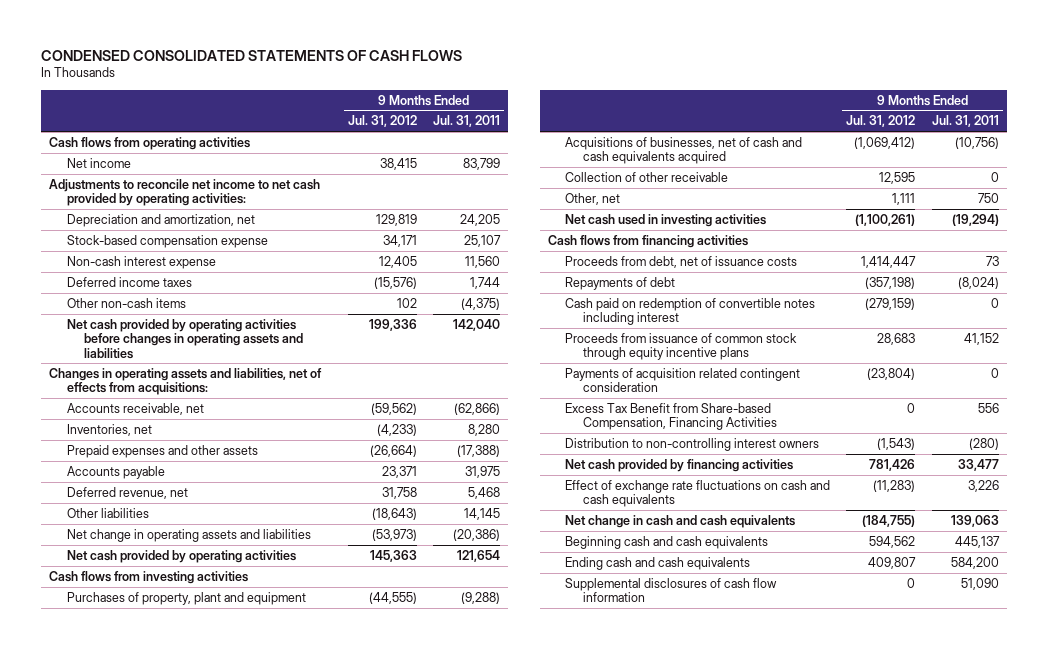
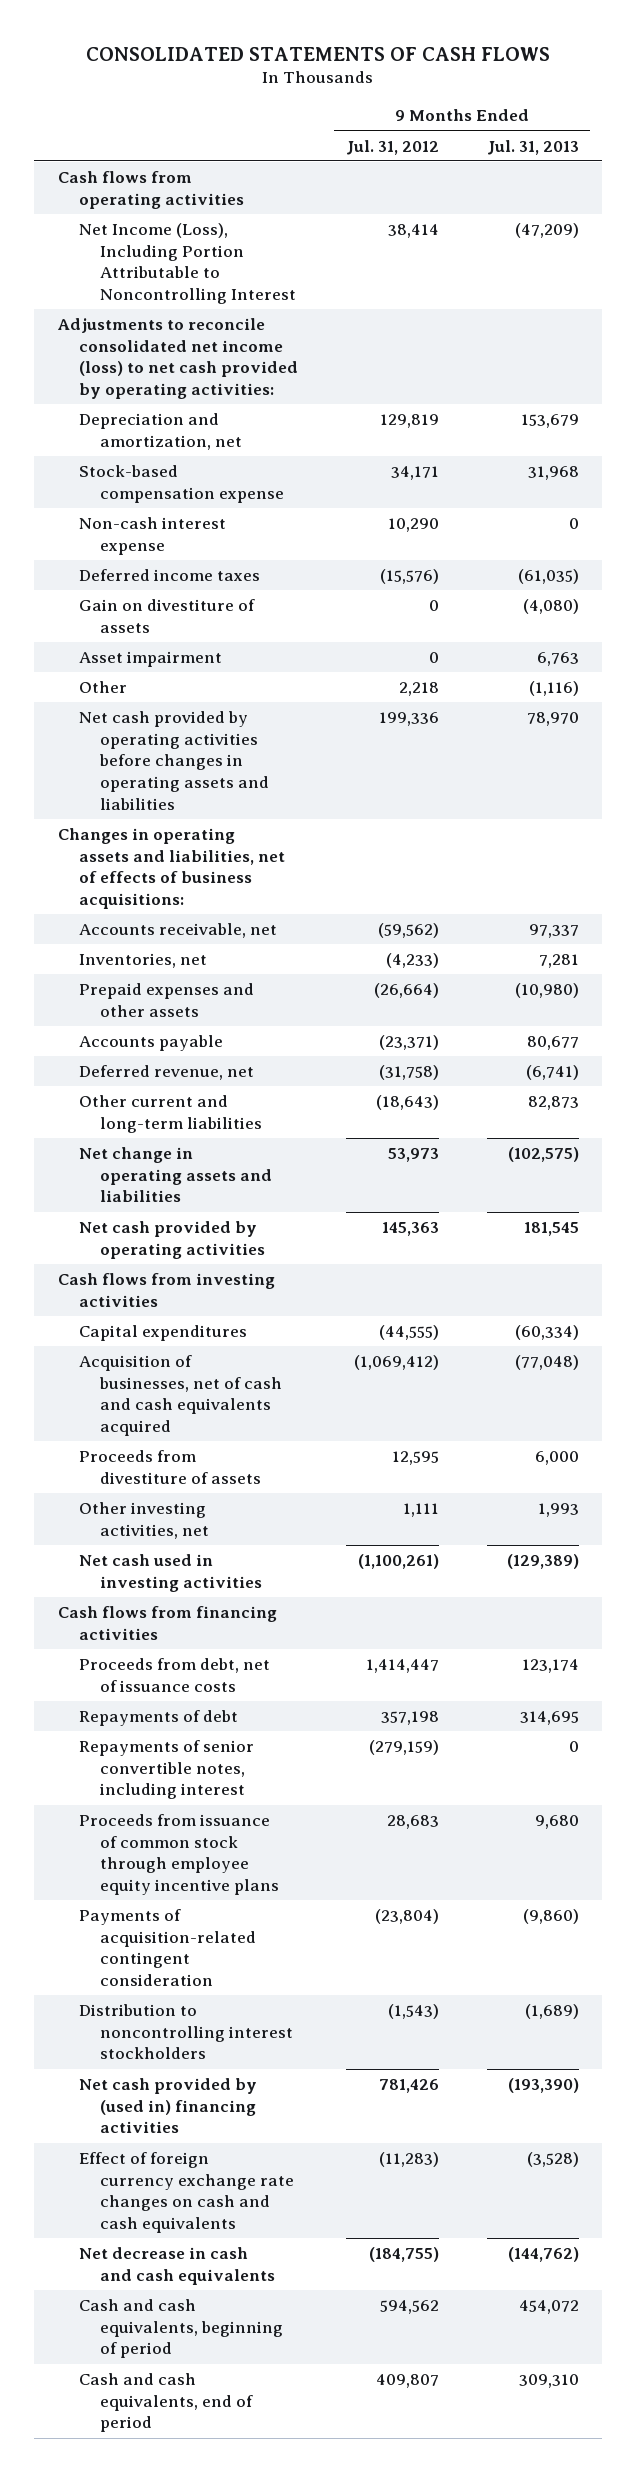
- CONDENSED CONSOLIDATED STATEMENTS OF CASH FLOWS
+ CONSOLIDATED STATEMENTS OF CASH FLOWS
- | 9 Months Ended Jul. 31, 2012 | 9 Months Ended Jul. 31, 2011
+ | 9 Months Ended Jul. 31, 2012 | 9 Months Ended Jul. 31, 2013
- Net income | 38,415 | 83,799
- Adjustments to reconcile net income to net cash provided by operating activities:
+ Net Income (Loss), Including Portion Attributable to Noncontrolling Interest | 38,414 | (47,209)
+ Adjustments to reconcile consolidated net income (loss) to net cash provided by operating activities:
- Non-cash interest expense | 12,405 | 11,560
+ Non-cash interest expense | 10,290 | 0
- Other non-cash items | 102 | (4,375)
+ Gain on divestiture of assets | 0 | (4,080)
+ Asset impairment | 0 | 6,763
+ Other | 2,218 | (1,116)
- Changes in operating assets and liabilities, net of effects from acquisitions:
+ Changes in operating assets and liabilities, net of effects of business acquisitions:
- Accounts payable | 23,371 | 31,975
- Deferred revenue, net | 31,758 | 5,468
- Other liabilities | (18,643) | 14,145
- Net change in operating assets and liabilities | (53,973) | (20,386)
+ Accounts payable | (23,371) | 80,677
+ Deferred revenue, net | (31,758) | (6,741)
+ Other current and long-term liabilities | (18,643) | 82,873
+ Net change in operating assets and liabilities | 53,973 | (102,575)
- Purchases of property, plant and equipment | (44,555) | (9,288)
- Acquisitions of businesses, net of cash and cash equivalents acquired | (1,069,412) | (10,756)
- Collection of other receivable | 12,595 | 0
- Other, net | 1,111 | 750
+ Capital expenditures | (44,555) | (60,334)
+ Acquisition of businesses, net of cash and cash equivalents acquired | (1,069,412) | (77,048)
+ Proceeds from divestiture of assets | 12,595 | 6,000
+ Other investing activities, net | 1,111 | 1,993
- Repayments of debt | (357,198) | (8,024)
- Cash paid on redemption of convertible notes including interest | (279,159) | 0
- Proceeds from issuance of common stock through equity incentive plans | 28,683 | 41,152
- Payments of acquisition related contingent consideration | (23,804) | 0
- Excess Tax Benefit from Share-based Compensation, Financing Activities | 0 | 556
- Distribution to non-controlling interest owners | (1,543) | (280)
- Net cash provided by financing activities | 781,426 | 33,477
- Effect of exchange rate fluctuations on cash and cash equivalents | (11,283) | 3,226
- Net change in cash and cash equivalents | (184,755) | 139,063
- Beginning cash and cash equivalents | 594,562 | 445,137
- Ending cash and cash equivalents | 409,807 | 584,200
- Supplemental disclosures of cash flow information | 0 | 51,090
+ Repayments of debt | 357,198 | 314,695
+ Repayments of senior convertible notes, including interest | (279,159) | 0
+ Proceeds from issuance of common stock through employee equity incentive plans | 28,683 | 9,680
+ Payments of acquisition-related contingent consideration | (23,804) | (9,860)
+ Distribution to noncontrolling interest stockholders | (1,543) | (1,689)
+ Net cash provided by (used in) financing activities | 781,426 | (193,390)
+ Effect of foreign currency exchange rate changes on cash and cash equivalents | (11,283) | (3,528)
+ Net decrease in cash and cash equivalents | (184,755) | (144,762)
+ Cash and cash equivalents, beginning of period | 594,562 | 454,072
+ Cash and cash equivalents, end of period | 409,807 | 309,310

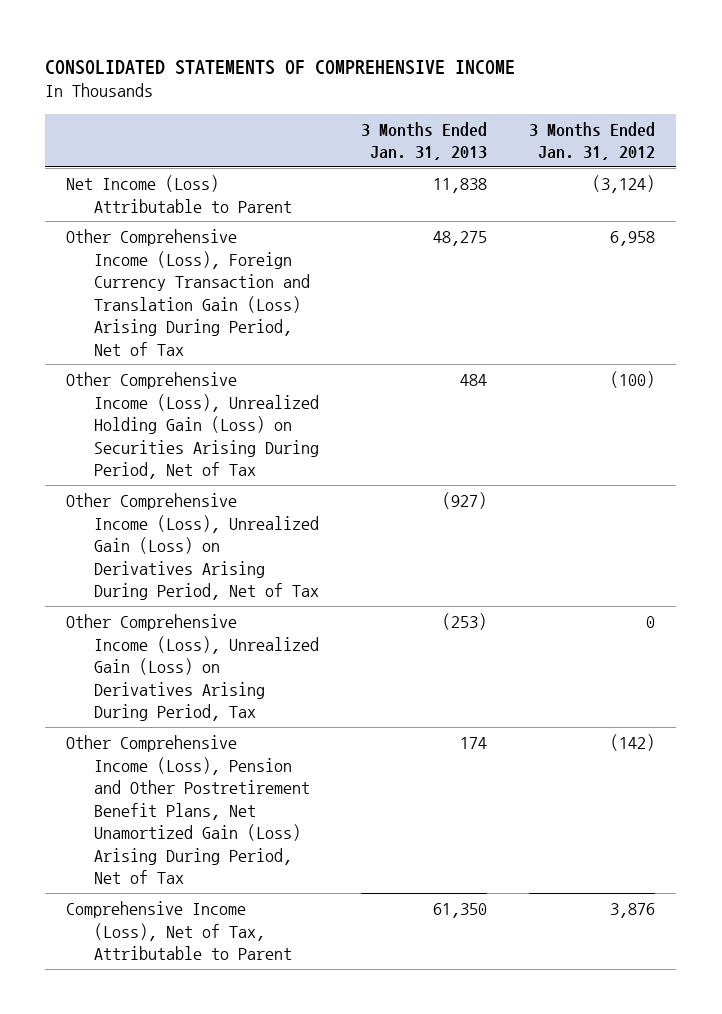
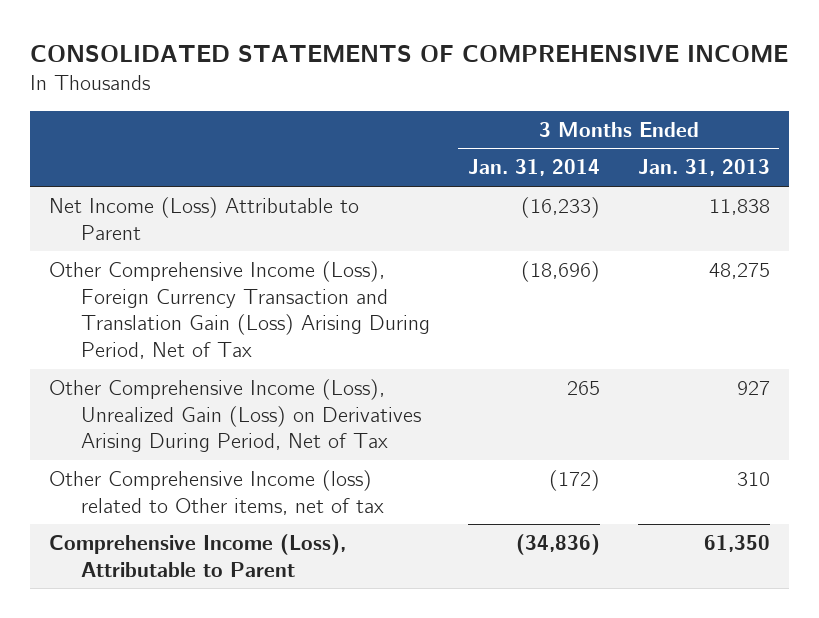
- | 3 Months Ended Jan. 31, 2013 | 3 Months Ended Jan. 31, 2012
+ | 3 Months Ended Jan. 31, 2014 | 3 Months Ended Jan. 31, 2013
- Other Comprehensive Income (Loss), Unrealized Holding Gain (Loss) on Securities Arising During Period, Net of Tax | 484 | (100)
- Other Comprehensive Income (Loss), Unrealized Gain (Loss) on Derivatives Arising During Period, Net of Tax | (927) |
- Other Comprehensive Income (Loss), Unrealized Gain (Loss) on Derivatives Arising During Period, Tax | (253) | 0
- Other Comprehensive Income (Loss), Pension and Other Postretirement Benefit Plans, Net Unamortized Gain (Loss) Arising During Period, Net of Tax | 174 | (142)
- Comprehensive Income (Loss), Net of Tax, Attributable to Parent | 61,350 | 3,876
+ Other Comprehensive Income (Loss), Unrealized Gain (Loss) on Derivatives Arising During Period, Net of Tax | 265 | 927
+ Other Comprehensive Income (loss) related to Other items, net of tax | (172) | 310
+ Comprehensive Income (Loss), Attributable to Parent | (34,836) | 61,350

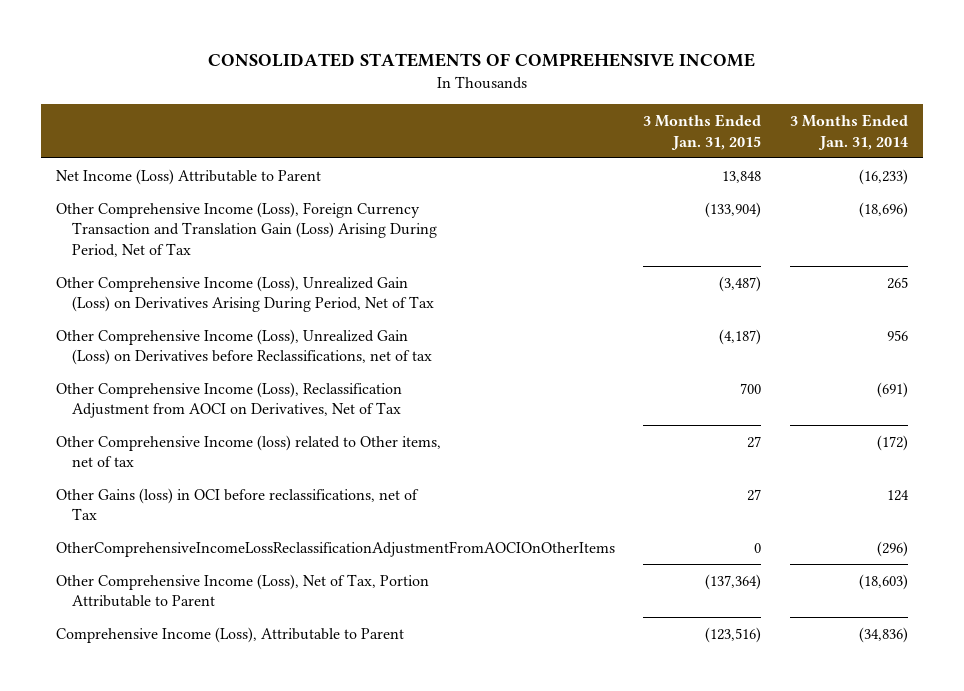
- | 3 Months Ended Jan. 31, 2014 | 3 Months Ended Jan. 31, 2013
+ | 3 Months Ended Jan. 31, 2015 | 3 Months Ended Jan. 31, 2014
+ Other Comprehensive Income (Loss), Unrealized Gain (Loss) on Derivatives before Reclassifications, net of tax | (4,187) | 956
+ Other Comprehensive Income (Loss), Reclassification Adjustment from AOCI on Derivatives, Net of Tax | 700 | (691)
+ Other Gains (loss) in OCI before reclassifications, net of Tax | 27 | 124
+ OtherComprehensiveIncomeLossReclassificationAdjustmentFromAOCIOnOtherItems | 0 | (296)
+ Other Comprehensive Income (Loss), Net of Tax, Portion Attributable to Parent | (137,364) | (18,603)

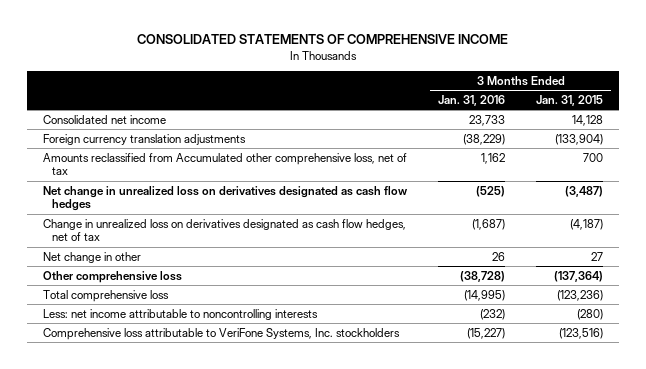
- | 3 Months Ended Jan. 31, 2015 | 3 Months Ended Jan. 31, 2014
+ | 3 Months Ended Jan. 31, 2016 | 3 Months Ended Jan. 31, 2015
- Net Income (Loss) Attributable to Parent | 13,848 | (16,233)
- Other Comprehensive Income (Loss), Foreign Currency Transaction and Translation Gain (Loss) Arising During Period, Net of Tax | (133,904) | (18,696)
- Other Comprehensive Income (Loss), Unrealized Gain (Loss) on Derivatives Arising During Period, Net of Tax | (3,487) | 265
- Other Comprehensive Income (Loss), Unrealized Gain (Loss) on Derivatives before Reclassifications, net of tax | (4,187) | 956
- Other Comprehensive Income (Loss), Reclassification Adjustment from AOCI on Derivatives, Net of Tax | 700 | (691)
- Other Comprehensive Income (loss) related to Other items, net of tax | 27 | (172)
- Other Gains (loss) in OCI before reclassifications, net of Tax | 27 | 124
- OtherComprehensiveIncomeLossReclassificationAdjustmentFromAOCIOnOtherItems | 0 | (296)
- Other Comprehensive Income (Loss), Net of Tax, Portion Attributable to Parent | (137,364) | (18,603)
- Comprehensive Income (Loss), Attributable to Parent | (123,516) | (34,836)
+ Consolidated net income | 23,733 | 14,128
+ Foreign currency translation adjustments | (38,229) | (133,904)
+ Amounts reclassified from Accumulated other comprehensive loss, net of tax | 1,162 | 700
+ Net change in unrealized loss on derivatives designated as cash flow hedges | (525) | (3,487)
+ Change in unrealized loss on derivatives designated as cash flow hedges, net of tax | (1,687) | (4,187)
+ Net change in other | 26 | 27
+ Other comprehensive loss | (38,728) | (137,364)
+ Total comprehensive loss | (14,995) | (123,236)
+ Less: net income attributable to noncontrolling interests | (232) | (280)
+ Comprehensive loss attributable to VeriFone Systems, Inc. stockholders | (15,227) | (123,516)

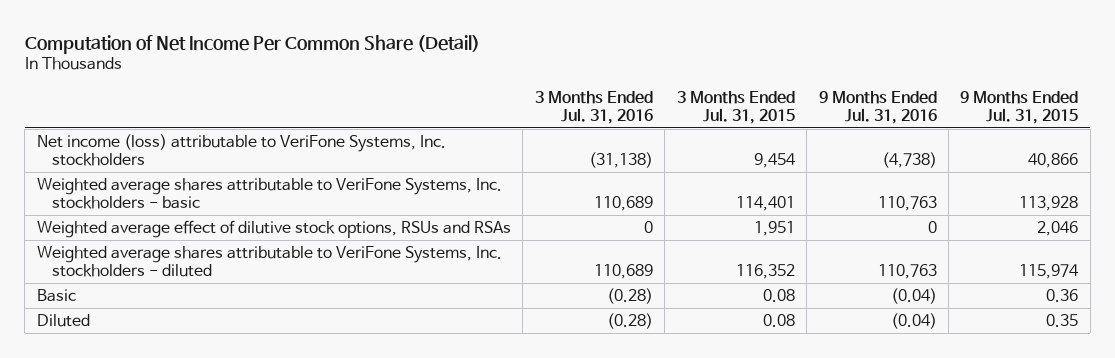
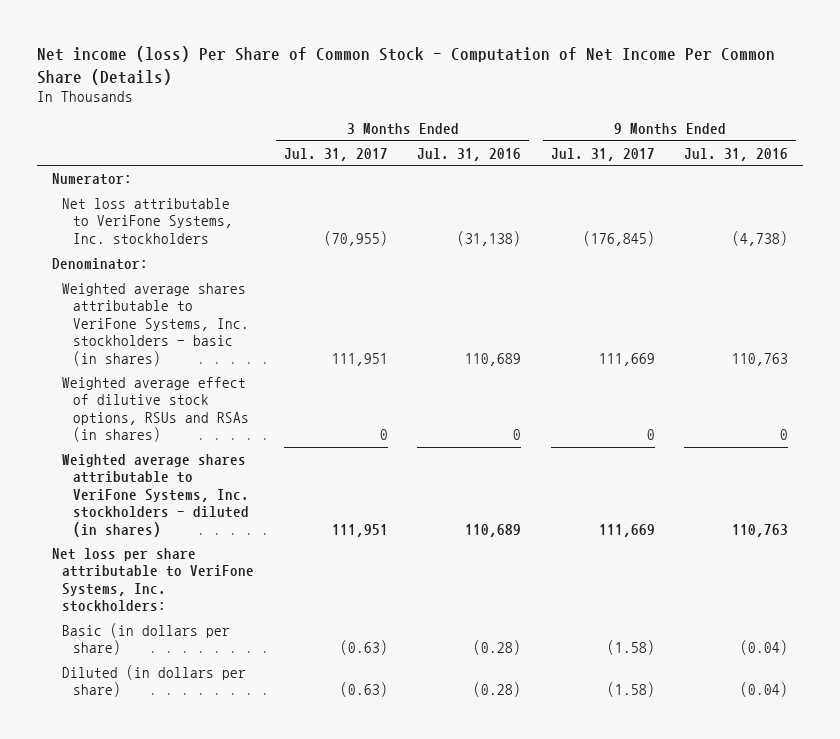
- Computation of Net Income Per Common Share (Detail)
+ Net income (loss) Per Share of Common Stock - Computation of Net Income Per Common Share (Details)
- | 3 Months Ended Jul. 31, 2016 | 3 Months Ended Jul. 31, 2015 | 9 Months Ended Jul. 31, 2016 | 9 Months Ended Jul. 31, 2015
+ | 3 Months Ended Jul. 31, 2017 | 3 Months Ended Jul. 31, 2016 | 9 Months Ended Jul. 31, 2017 | 9 Months Ended Jul. 31, 2016
- Net income (loss) attributable to VeriFone Systems, Inc. stockholders | (31,138) | 9,454 | (4,738) | 40,866
- Weighted average shares attributable to VeriFone Systems, Inc. stockholders - basic | 110,689 | 114,401 | 110,763 | 113,928
- Weighted average effect of dilutive stock options, RSUs and RSAs | 0 | 1,951 | 0 | 2,046
- Weighted average shares attributable to VeriFone Systems, Inc. stockholders - diluted | 110,689 | 116,352 | 110,763 | 115,974
- Basic | (0.28) | 0.08 | (0.04) | 0.36
- Diluted | (0.28) | 0.08 | (0.04) | 0.35
+ Numerator:
+ Net loss attributable to VeriFone Systems, Inc. stockholders | (70,955) | (31,138) | (176,845) | (4,738)
+ Denominator:
+ Weighted average shares attributable to VeriFone Systems, Inc. stockholders - basic (in shares) | 111,951 | 110,689 | 111,669 | 110,763
+ Weighted average effect of dilutive stock options, RSUs and RSAs (in shares) | 0 | 0 | 0 | 0
+ Weighted average shares attributable to VeriFone Systems, Inc. stockholders - diluted (in shares) | 111,951 | 110,689 | 111,669 | 110,763
+ Net loss per share attributable to VeriFone Systems, Inc. stockholders:
+ Basic (in dollars per share) | (0.63) | (0.28) | (1.58) | (0.04)
+ Diluted (in dollars per share) | (0.63) | (0.28) | (1.58) | (0.04)

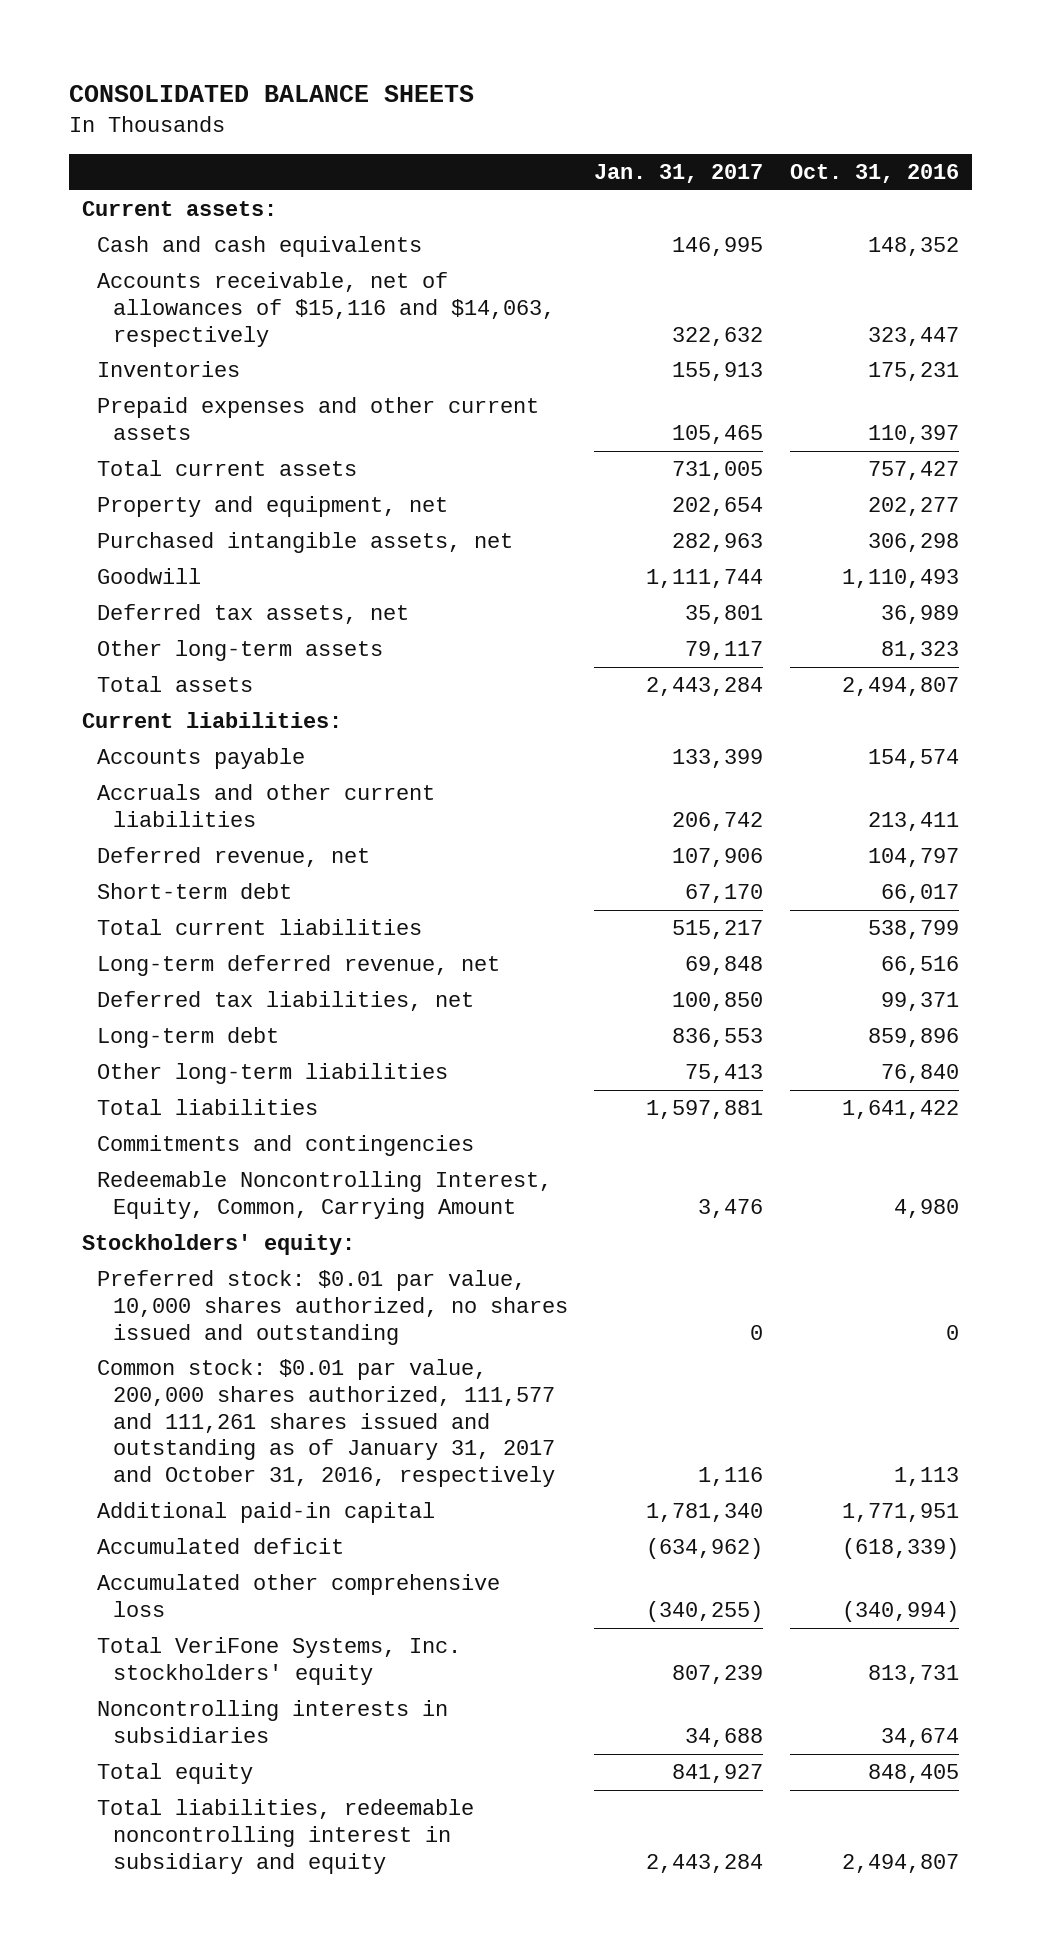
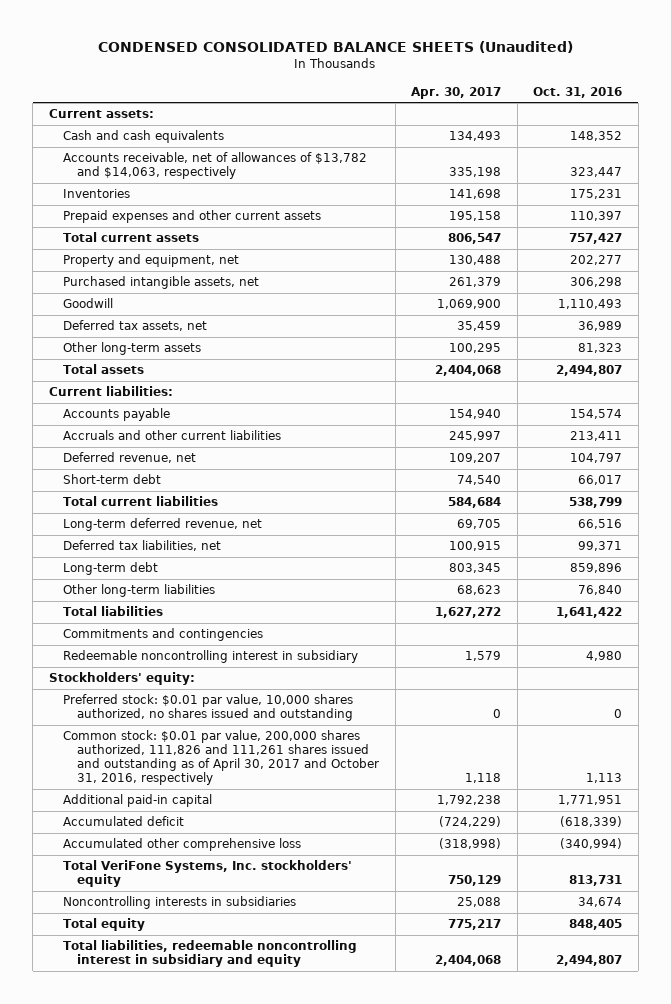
- CONSOLIDATED BALANCE SHEETS
+ CONDENSED CONSOLIDATED BALANCE SHEETS (Unaudited)
- | Jan. 31, 2017 | Oct. 31, 2016
+ | Apr. 30, 2017 | Oct. 31, 2016
- Accounts receivable, net of allowances of $15,116 and $14,063, respectively | 322,632 | 323,447
+ Accounts receivable, net of allowances of $13,782 and $14,063, respectively | 335,198 | 323,447
- Redeemable Noncontrolling Interest, Equity, Common, Carrying Amount | 3,476 | 4,980
+ Redeemable noncontrolling interest in subsidiary | 1,579 | 4,980
- Common stock: $0.01 par value, 200,000 shares authorized, 111,577 and 111,261 shares issued and outstanding as of January 31, 2017 and October 31, 2016, respectively | 1,116 | 1,113
+ Common stock: $0.01 par value, 200,000 shares authorized, 111,826 and 111,261 shares issued and outstanding as of April 30, 2017 and October 31, 2016, respectively | 1,118 | 1,113

